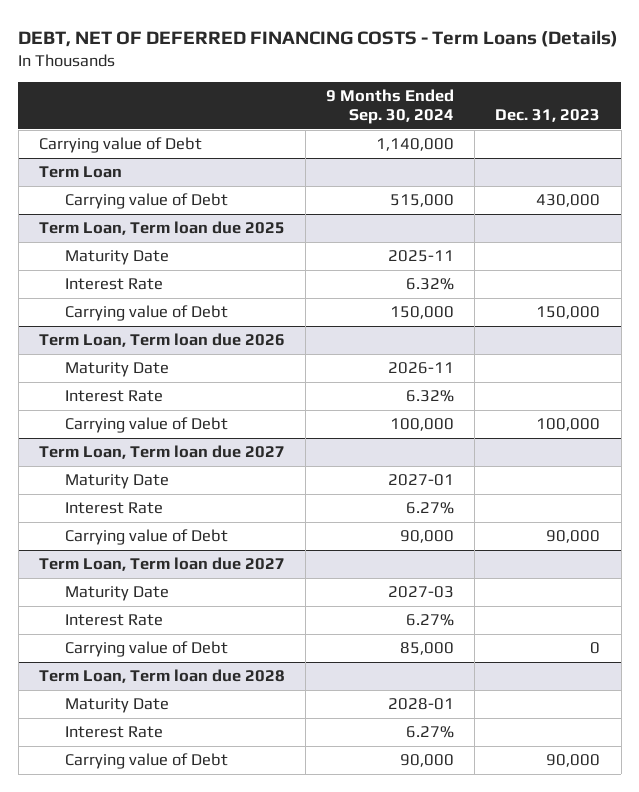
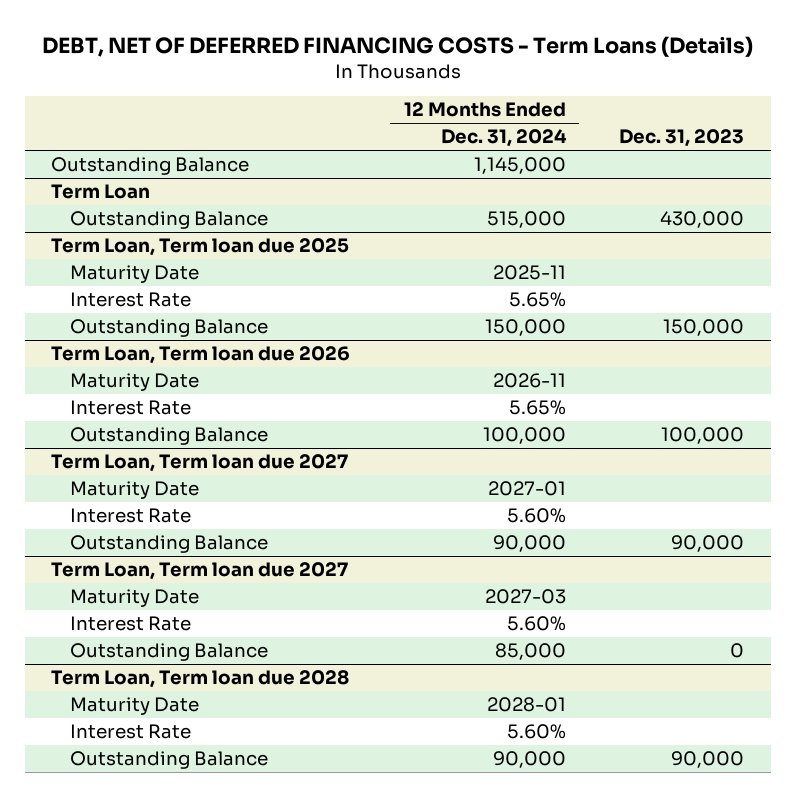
- | 9 Months Ended Sep. 30, 2024 | Dec. 31, 2023
+ | 12 Months Ended Dec. 31, 2024 | Dec. 31, 2023
- Carrying value of Debt | 1,140,000 |
+ Outstanding Balance | 1,145,000 |
@ Term Loan
- Carrying value of Debt | 515,000 | 430,000
+ Outstanding Balance | 515,000 | 430,000
@ Term Loan, Term loan due 2025
- Carrying value of Debt | 150,000 | 150,000
+ Outstanding Balance | 150,000 | 150,000
@ Term Loan, Term loan due 2026
- Carrying value of Debt | 100,000 | 100,000
+ Outstanding Balance | 100,000 | 100,000
@ Term Loan, Term loan due 2027
- Carrying value of Debt | 90,000 | 90,000
+ Outstanding Balance | 90,000 | 90,000
- Carrying value of Debt | 85,000 | 0
+ Outstanding Balance | 85,000 | 0
@ Term Loan, Term loan due 2028
- Carrying value of Debt | 90,000 | 90,000
+ Outstanding Balance | 90,000 | 90,000

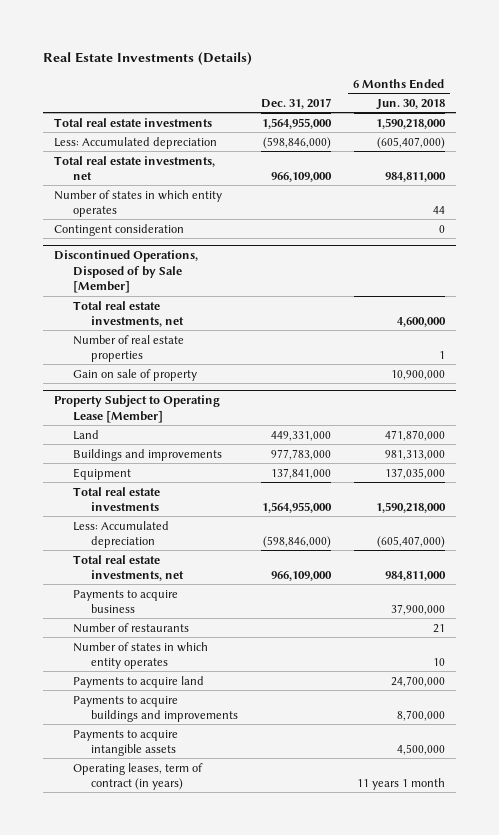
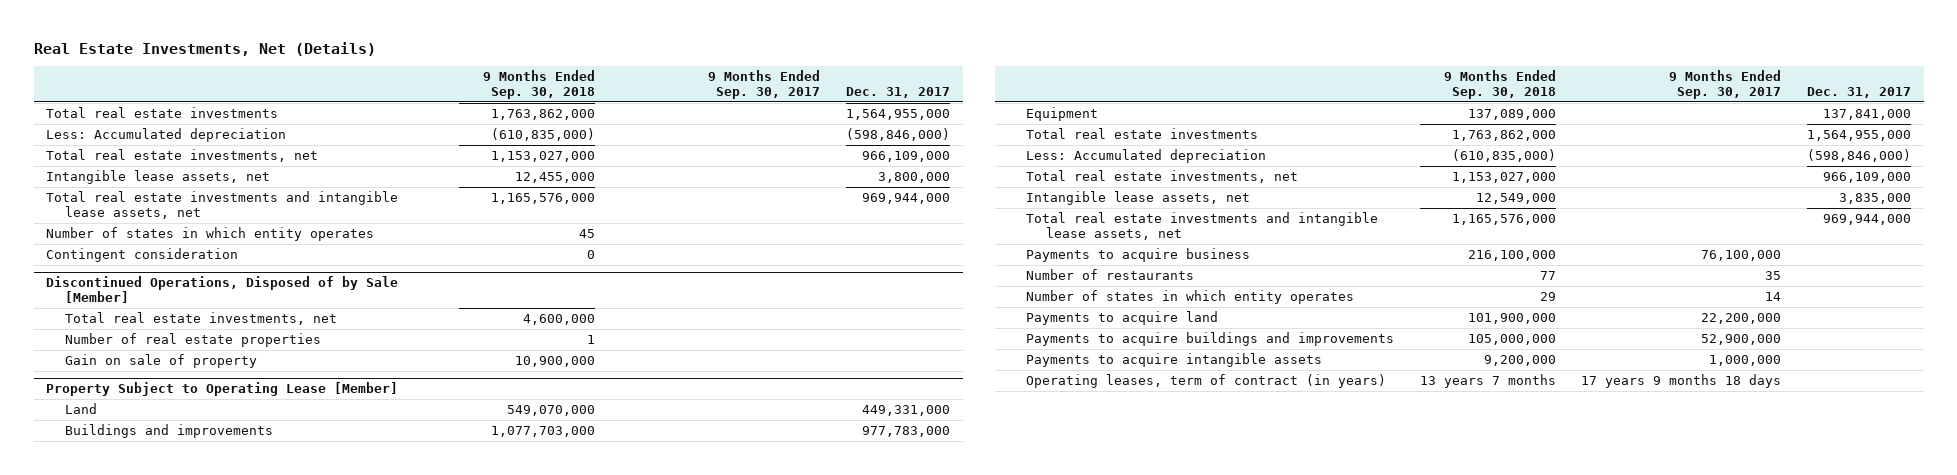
- Real Estate Investments (Details)
+ Real Estate Investments, Net (Details)
- | Dec. 31, 2017 | 6 Months Ended Jun. 30, 2018
+ | 9 Months Ended Sep. 30, 2018 | 9 Months Ended Sep. 30, 2017 | Dec. 31, 2017
+ Intangible lease assets, net | 12,455,000 | | 3,800,000
+ Total real estate investments and intangible lease assets, net | 1,165,576,000 | | 969,944,000
@ Property Subject to Operating Lease [Member]
+ Intangible lease assets, net | 12,549,000 | | 3,835,000
+ Total real estate investments and intangible lease assets, net | 1,165,576,000 | | 969,944,000

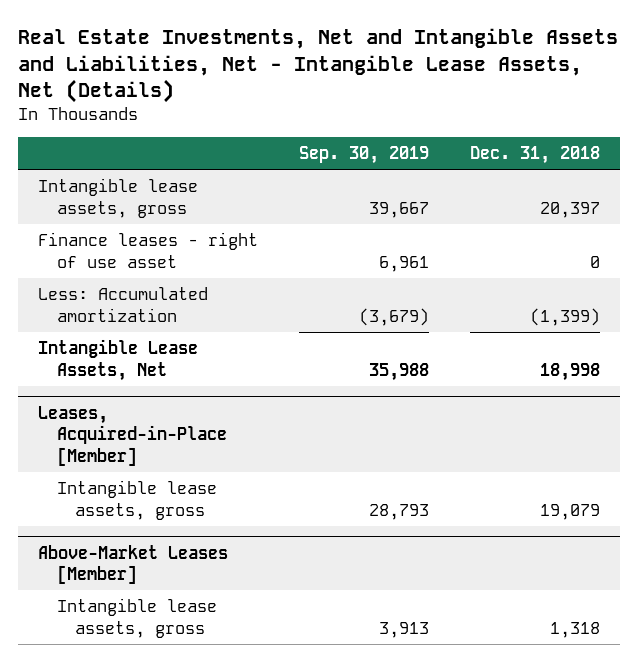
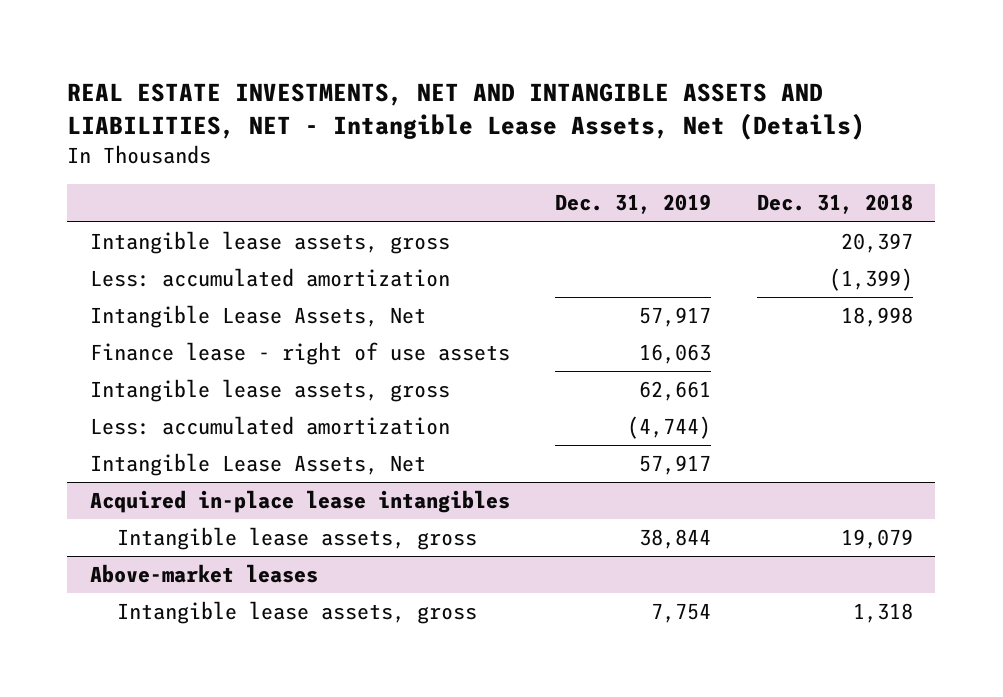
- Real Estate Investments, Net and Intangible Assets and Liabilities, Net - Intangible Lease Assets, Net (Details)
+ REAL ESTATE INVESTMENTS, NET AND INTANGIBLE ASSETS AND LIABILITIES, NET - Intangible Lease Assets, Net (Details)
- | Sep. 30, 2019 | Dec. 31, 2018
+ | Dec. 31, 2019 | Dec. 31, 2018
- Finance leases - right of use asset | 6,961 | 0
- Less: Accumulated amortization | (3,679) | (1,399)
+ Less: accumulated amortization | | (1,399)
- Leases, Acquired-in-Place [Member]
+ Finance lease - right of use assets | 16,063 |
+ Intangible lease assets, gross | 62,661 |
+ Less: accumulated amortization | (4,744) |
+ Intangible Lease Assets, Net | 57,917 |
+ Acquired in-place lease intangibles
- Above-Market Leases [Member]
+ Above-market leases

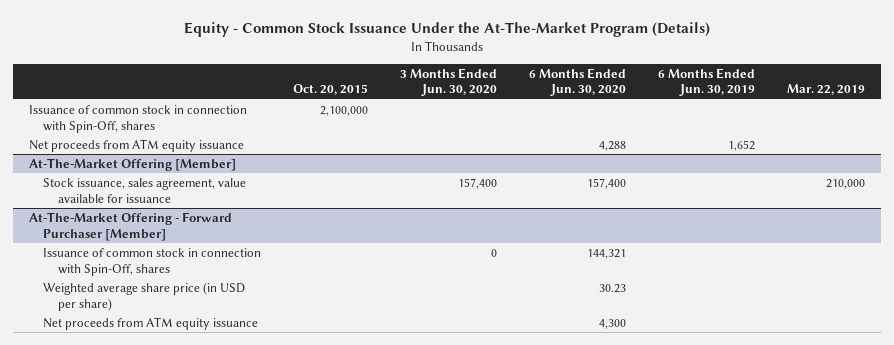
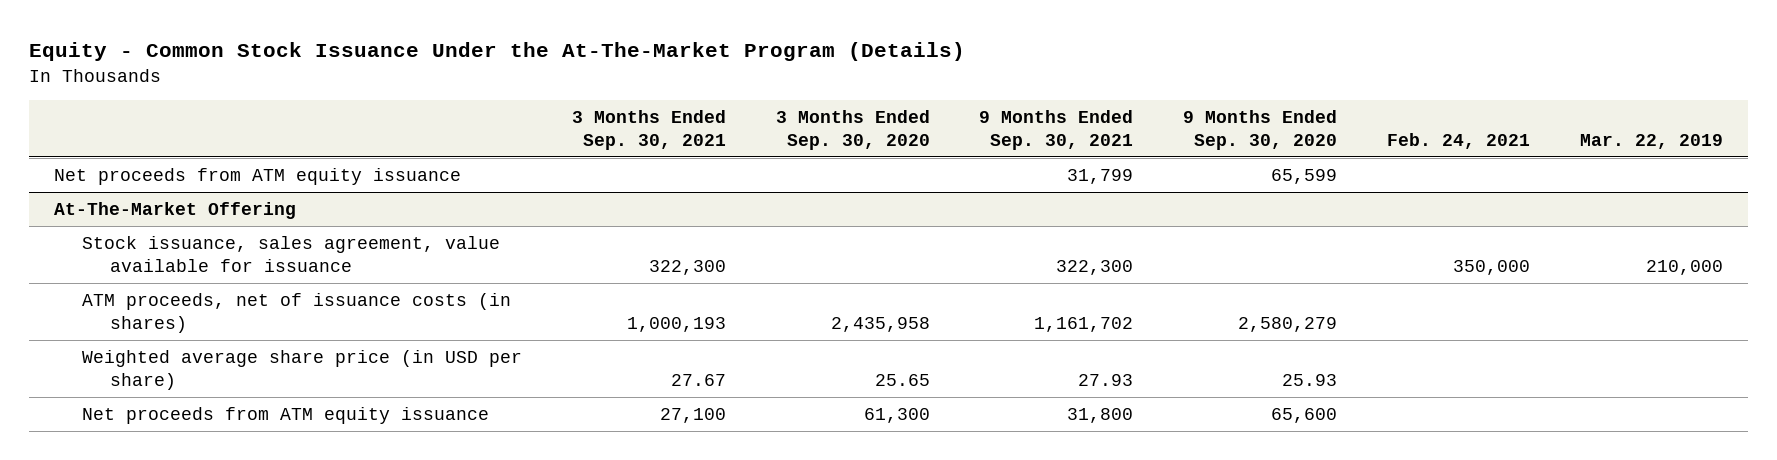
- | Oct. 20, 2015 | 3 Months Ended Jun. 30, 2020 | 6 Months Ended Jun. 30, 2020 | 6 Months Ended Jun. 30, 2019 | Mar. 22, 2019
+ | 3 Months Ended Sep. 30, 2021 | 3 Months Ended Sep. 30, 2020 | 9 Months Ended Sep. 30, 2021 | 9 Months Ended Sep. 30, 2020 | Feb. 24, 2021 | Mar. 22, 2019
- Issuance of common stock in connection with Spin-Off, shares | 2,100,000 | | | |
- At-The-Market Offering [Member]
+ At-The-Market Offering
- At-The-Market Offering - Forward Purchaser [Member]
- Issuance of common stock in connection with Spin-Off, shares | | 0 | 144,321 | |
- Weighted average share price (in USD per share) | | | 30.23 | |
- Net proceeds from ATM equity issuance | | | 4,300 | |
+ ATM proceeds, net of issuance costs (in shares) | 1,000,193 | 2,435,958 | 1,161,702 | 2,580,279 | |
+ Weighted average share price (in USD per share) | 27.67 | 25.65 | 27.93 | 25.93 | |
+ Net proceeds from ATM equity issuance | 27,100 | 61,300 | 31,800 | 65,600 | |

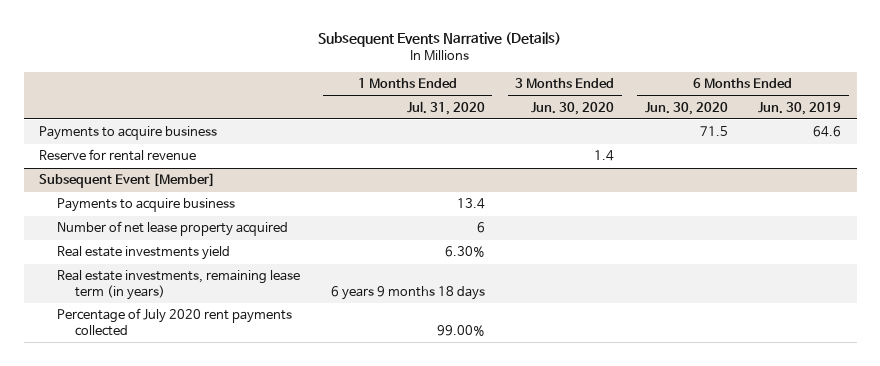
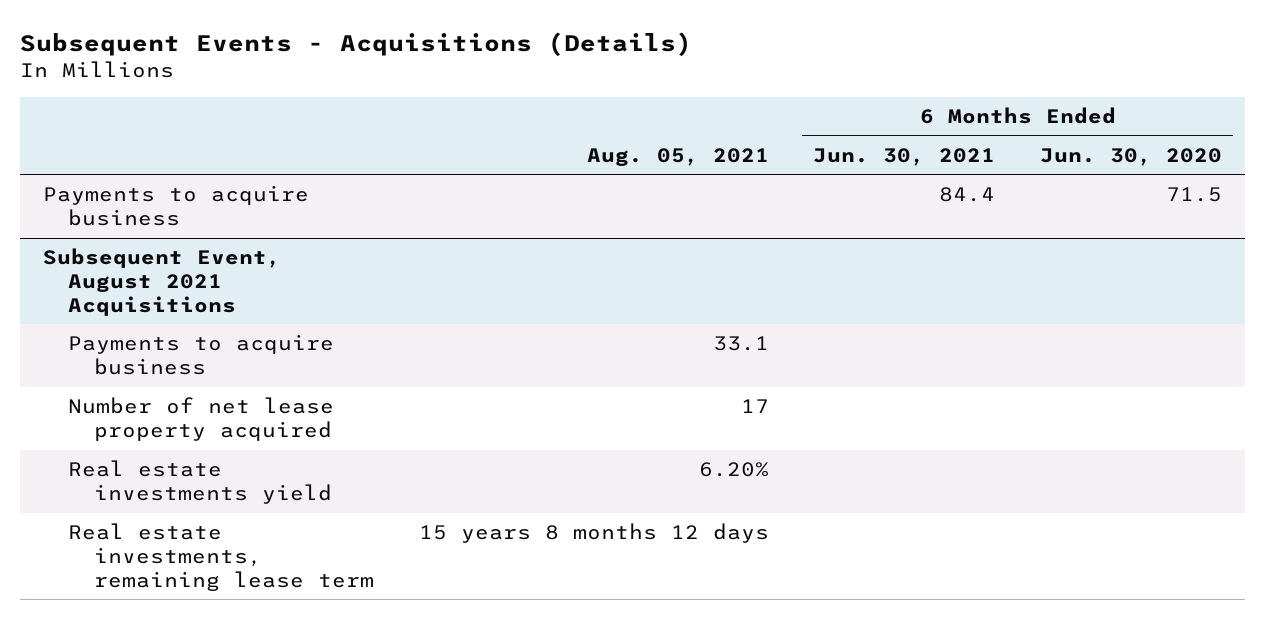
- Subsequent Events Narrative (Details)
+ Subsequent Events - Acquisitions (Details)
- | 1 Months Ended Jul. 31, 2020 | 3 Months Ended Jun. 30, 2020 | 6 Months Ended Jun. 30, 2020 | 6 Months Ended Jun. 30, 2019
+ | Aug. 05, 2021 | 6 Months Ended Jun. 30, 2021 | 6 Months Ended Jun. 30, 2020
- Reserve for rental revenue | | 1.4 | |
- Subsequent Event [Member]
+ Subsequent Event, August 2021 Acquisitions
- Real estate investments, remaining lease term (in years) | 6 years 9 months 18 days | | |
- Percentage of July 2020 rent payments collected | 99.00% | | |
+ Real estate investments, remaining lease term | 15 years 8 months 12 days | |

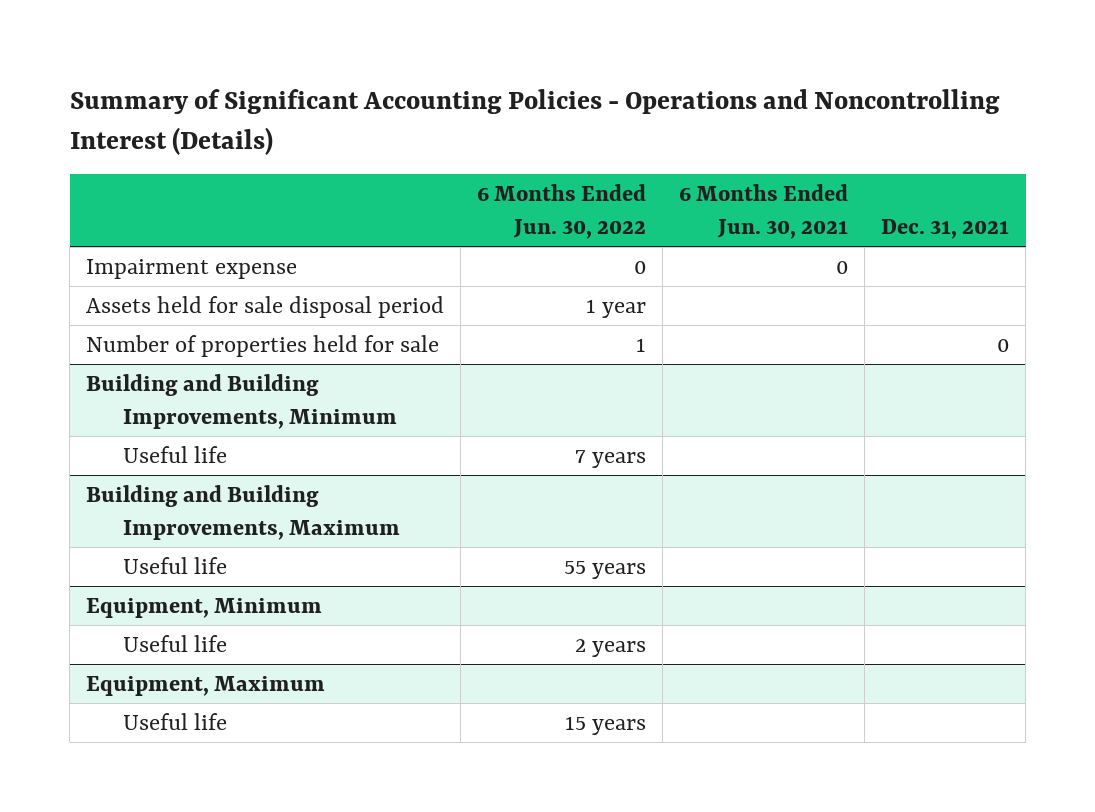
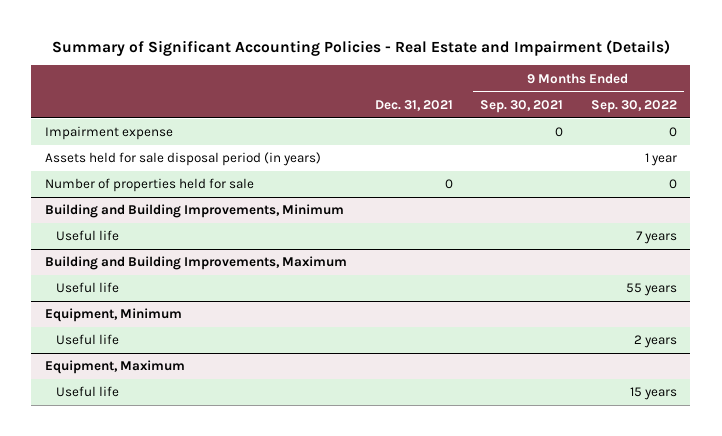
- Summary of Significant Accounting Policies - Operations and Noncontrolling Interest (Details)
+ Summary of Significant Accounting Policies - Real Estate and Impairment (Details)
- | 6 Months Ended Jun. 30, 2022 | 6 Months Ended Jun. 30, 2021 | Dec. 31, 2021
+ | Dec. 31, 2021 | 9 Months Ended Sep. 30, 2021 | 9 Months Ended Sep. 30, 2022
- Assets held for sale disposal period | 1 year | |
+ Assets held for sale disposal period (in years) | | | 1 year

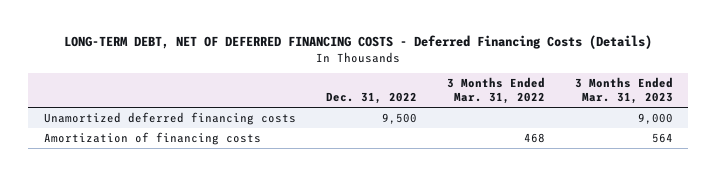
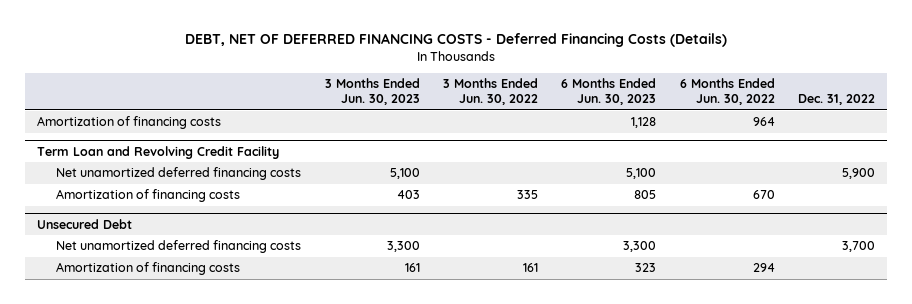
- LONG-TERM DEBT, NET OF DEFERRED FINANCING COSTS - Deferred Financing Costs (Details)
+ DEBT, NET OF DEFERRED FINANCING COSTS - Deferred Financing Costs (Details)
- | Dec. 31, 2022 | 3 Months Ended Mar. 31, 2022 | 3 Months Ended Mar. 31, 2023
+ | 3 Months Ended Jun. 30, 2023 | 3 Months Ended Jun. 30, 2022 | 6 Months Ended Jun. 30, 2023 | 6 Months Ended Jun. 30, 2022 | Dec. 31, 2022
- Unamortized deferred financing costs | 9,500 | | 9,000
+ Term Loan and Revolving Credit Facility
+ Net unamortized deferred financing costs | 5,100 | | 5,100 | | 5,900
+ Amortization of financing costs | 403 | 335 | 805 | 670 |
+ Unsecured Debt
+ Net unamortized deferred financing costs | 3,300 | | 3,300 | | 3,700
+ Amortization of financing costs | 161 | 161 | 323 | 294 |

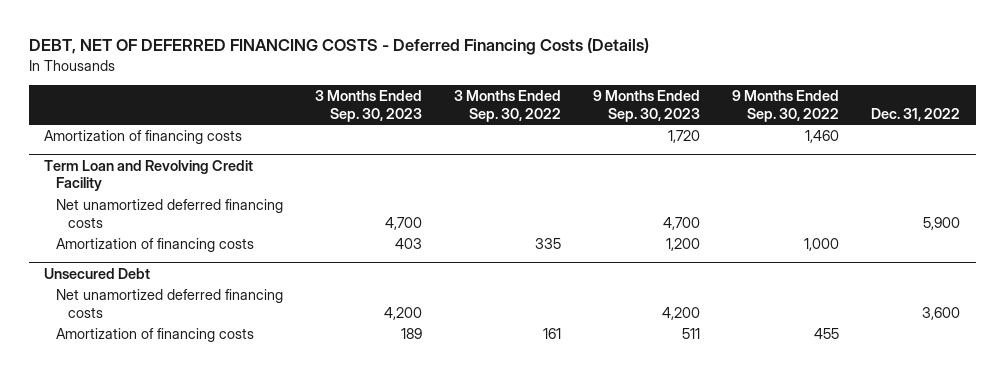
- | 3 Months Ended Jun. 30, 2023 | 3 Months Ended Jun. 30, 2022 | 6 Months Ended Jun. 30, 2023 | 6 Months Ended Jun. 30, 2022 | Dec. 31, 2022
+ | 3 Months Ended Sep. 30, 2023 | 3 Months Ended Sep. 30, 2022 | 9 Months Ended Sep. 30, 2023 | 9 Months Ended Sep. 30, 2022 | Dec. 31, 2022
@ Unsecured Debt
- Net unamortized deferred financing costs | 3,300 | | 3,300 | | 3,700
+ Net unamortized deferred financing costs | 4,200 | | 4,200 | | 3,600

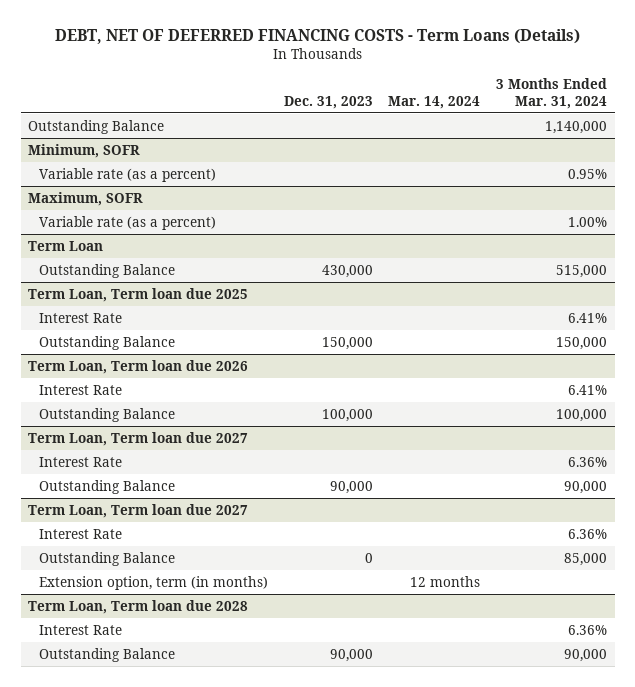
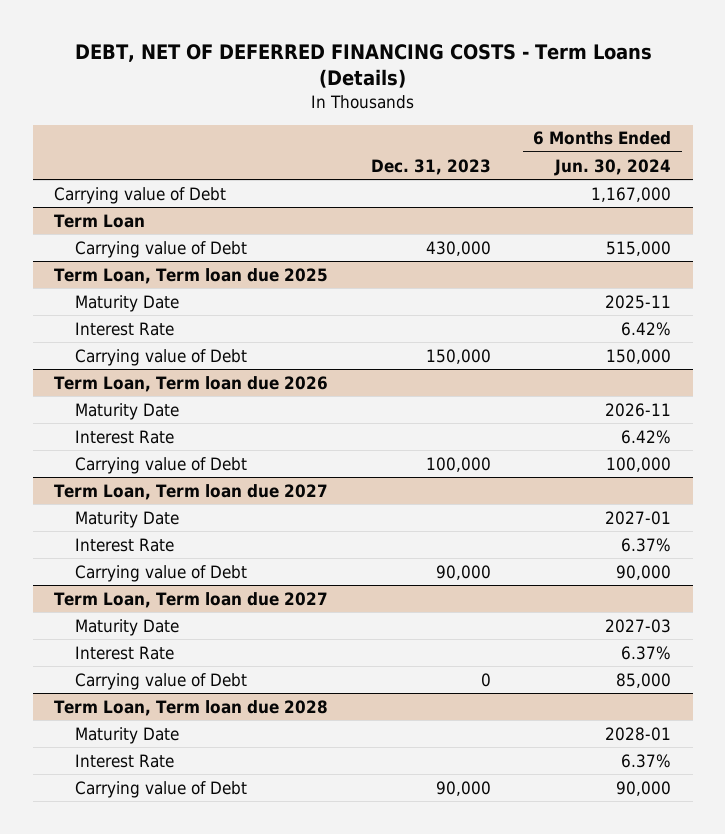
- | Dec. 31, 2023 | Mar. 14, 2024 | 3 Months Ended Mar. 31, 2024
+ | Dec. 31, 2023 | 6 Months Ended Jun. 30, 2024
- Outstanding Balance | | | 1,140,000
- Minimum, SOFR
- Variable rate (as a percent) | | | 0.95%
- Maximum, SOFR
- Variable rate (as a percent) | | | 1.00%
+ Carrying value of Debt | | 1,167,000
@ Term Loan
- Outstanding Balance | 430,000 | | 515,000
+ Carrying value of Debt | 430,000 | 515,000
@ Term Loan, Term loan due 2025
+ Maturity Date | | 2025-11
- Outstanding Balance | 150,000 | | 150,000
+ Carrying value of Debt | 150,000 | 150,000
@ Term Loan, Term loan due 2026
+ Maturity Date | | 2026-11
- Outstanding Balance | 100,000 | | 100,000
+ Carrying value of Debt | 100,000 | 100,000
@ Term Loan, Term loan due 2027
+ Maturity Date | | 2027-01
- Outstanding Balance | 90,000 | | 90,000
+ Carrying value of Debt | 90,000 | 90,000
+ Maturity Date | | 2027-03
- Outstanding Balance | 0 | | 85,000
- Extension option, term (in months) | | 12 months |
+ Carrying value of Debt | 0 | 85,000
@ Term Loan, Term loan due 2028
+ Maturity Date | | 2028-01
- Outstanding Balance | 90,000 | | 90,000
+ Carrying value of Debt | 90,000 | 90,000

